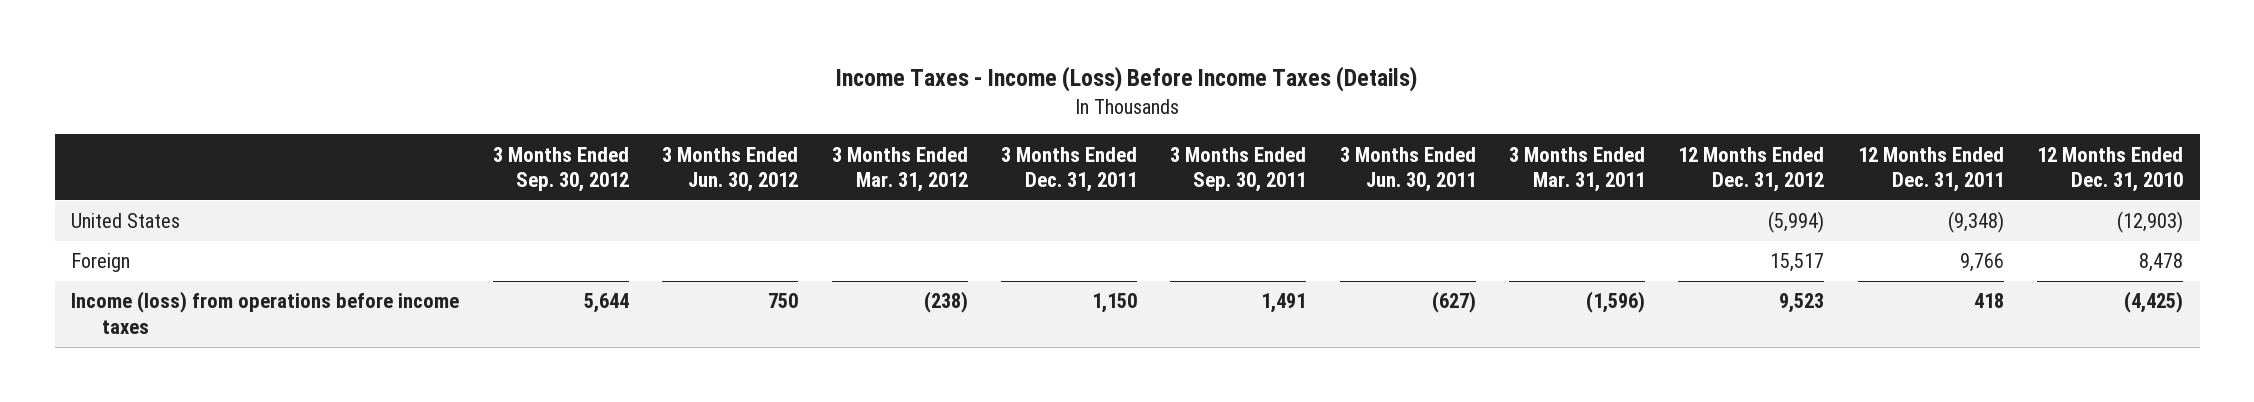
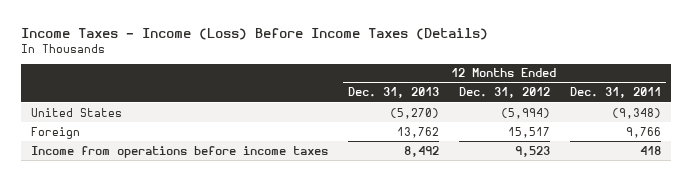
- | 3 Months Ended Sep. 30, 2012 | 3 Months Ended Jun. 30, 2012 | 3 Months Ended Mar. 31, 2012 | 3 Months Ended Dec. 31, 2011 | 3 Months Ended Sep. 30, 2011 | 3 Months Ended Jun. 30, 2011 | 3 Months Ended Mar. 31, 2011 | 12 Months Ended Dec. 31, 2012 | 12 Months Ended Dec. 31, 2011 | 12 Months Ended Dec. 31, 2010
+ | 12 Months Ended Dec. 31, 2013 | 12 Months Ended Dec. 31, 2012 | 12 Months Ended Dec. 31, 2011
- Income (loss) from operations before income taxes | 5,644 | 750 | (238) | 1,150 | 1,491 | (627) | (1,596) | 9,523 | 418 | (4,425)
+ Income from operations before income taxes | 8,492 | 9,523 | 418

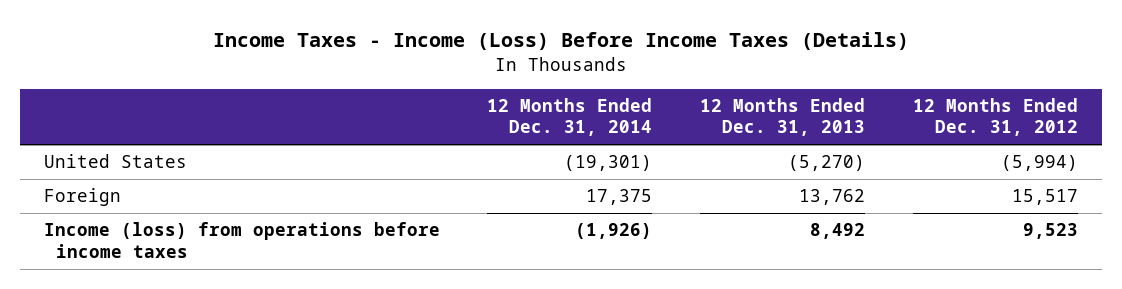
- | 12 Months Ended Dec. 31, 2013 | 12 Months Ended Dec. 31, 2012 | 12 Months Ended Dec. 31, 2011
+ | 12 Months Ended Dec. 31, 2014 | 12 Months Ended Dec. 31, 2013 | 12 Months Ended Dec. 31, 2012
- Income from operations before income taxes | 8,492 | 9,523 | 418
+ Income (loss) from operations before income taxes | (1,926) | 8,492 | 9,523

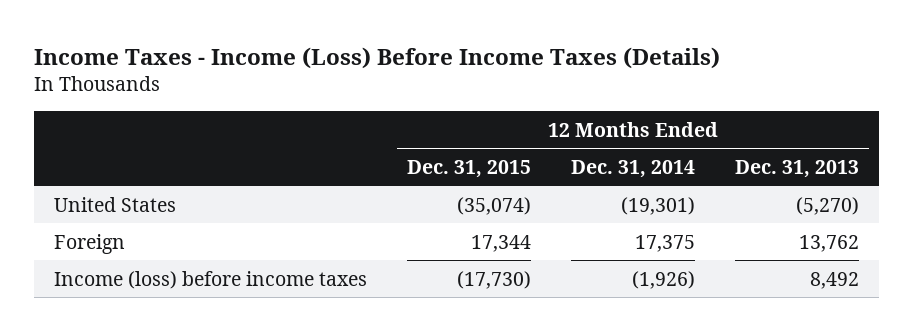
- | 12 Months Ended Dec. 31, 2014 | 12 Months Ended Dec. 31, 2013 | 12 Months Ended Dec. 31, 2012
+ | 12 Months Ended Dec. 31, 2015 | 12 Months Ended Dec. 31, 2014 | 12 Months Ended Dec. 31, 2013
- Income (loss) from operations before income taxes | (1,926) | 8,492 | 9,523
+ Income (loss) before income taxes | (17,730) | (1,926) | 8,492

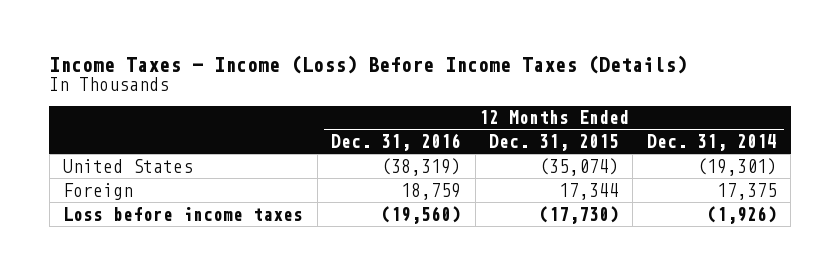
- | 12 Months Ended Dec. 31, 2015 | 12 Months Ended Dec. 31, 2014 | 12 Months Ended Dec. 31, 2013
+ | 12 Months Ended Dec. 31, 2016 | 12 Months Ended Dec. 31, 2015 | 12 Months Ended Dec. 31, 2014
- Income (loss) before income taxes | (17,730) | (1,926) | 8,492
+ Loss before income taxes | (19,560) | (17,730) | (1,926)

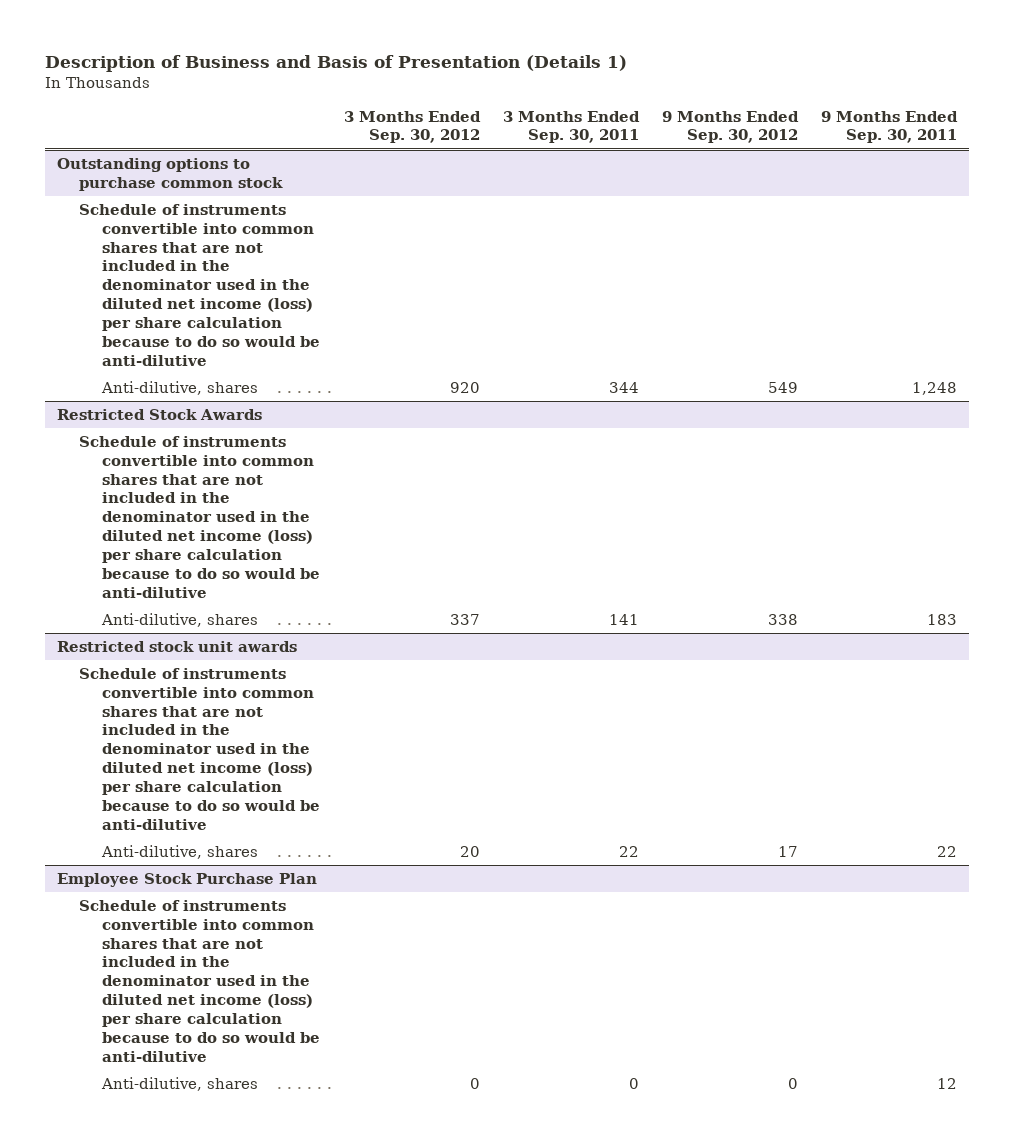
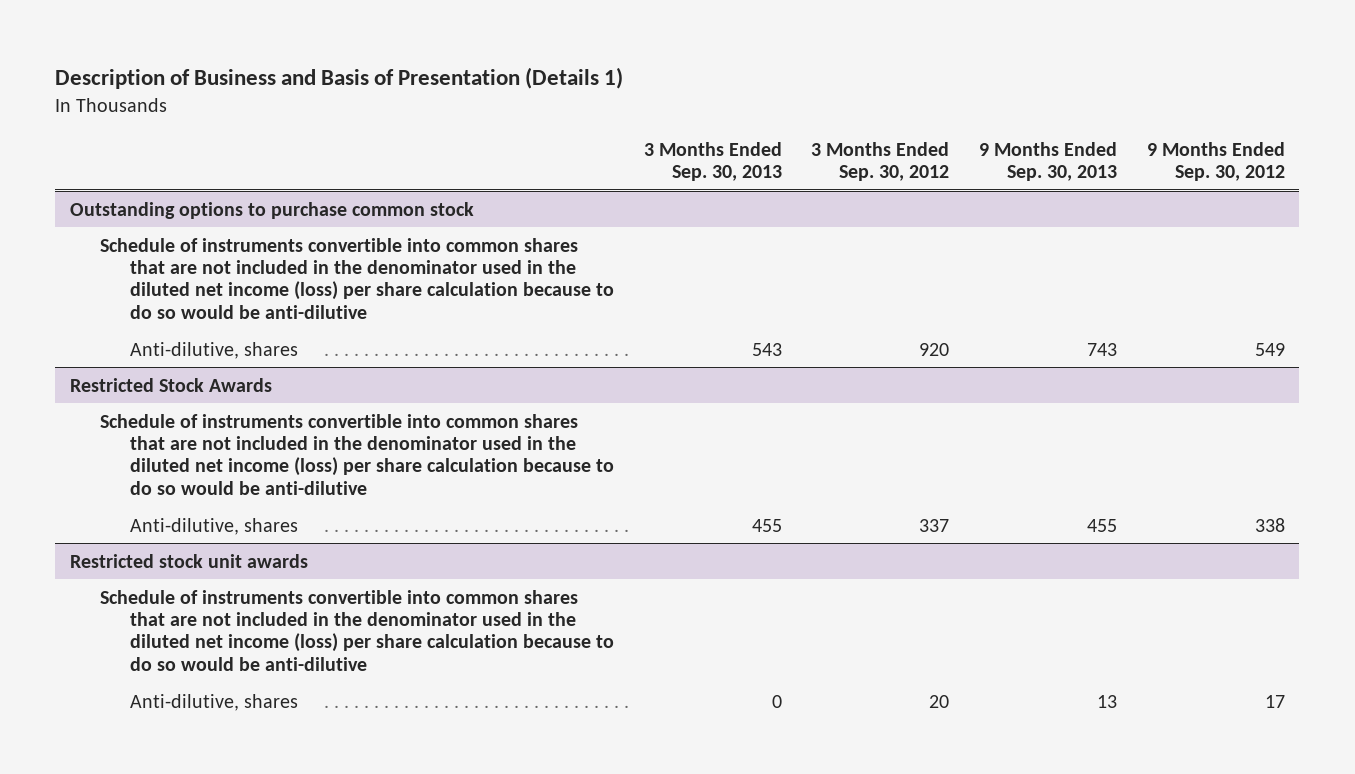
- | 3 Months Ended Sep. 30, 2012 | 3 Months Ended Sep. 30, 2011 | 9 Months Ended Sep. 30, 2012 | 9 Months Ended Sep. 30, 2011
+ | 3 Months Ended Sep. 30, 2013 | 3 Months Ended Sep. 30, 2012 | 9 Months Ended Sep. 30, 2013 | 9 Months Ended Sep. 30, 2012
- Employee Stock Purchase Plan
- Schedule of instruments convertible into common shares that are not included in the denominator used in the diluted net income (loss) per share calculation because to do so would be anti-dilutive
- Anti-dilutive, shares | 0 | 0 | 0 | 12

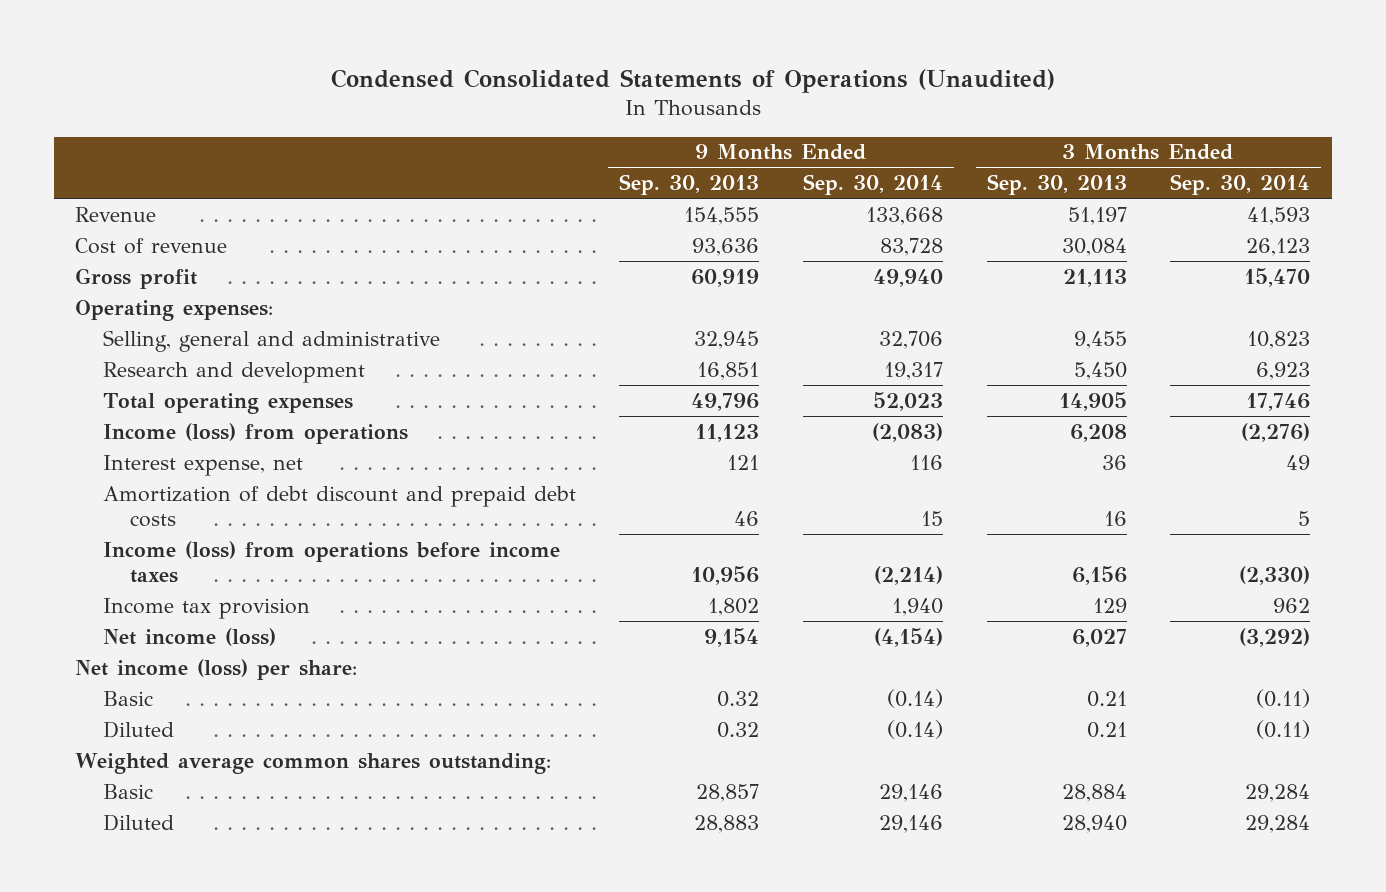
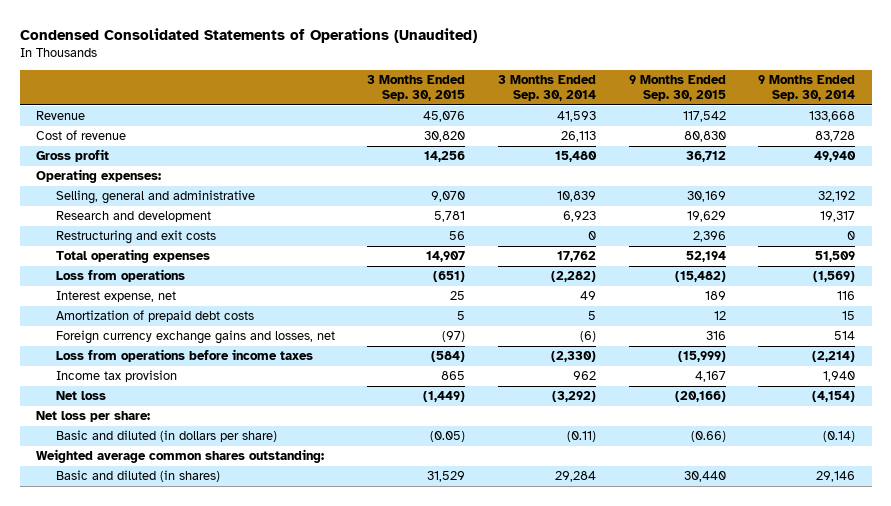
- | 9 Months Ended Sep. 30, 2013 | 9 Months Ended Sep. 30, 2014 | 3 Months Ended Sep. 30, 2013 | 3 Months Ended Sep. 30, 2014
+ | 3 Months Ended Sep. 30, 2015 | 3 Months Ended Sep. 30, 2014 | 9 Months Ended Sep. 30, 2015 | 9 Months Ended Sep. 30, 2014
- Cost of revenue | 93,636 | 83,728 | 30,084 | 26,123
- Gross profit | 60,919 | 49,940 | 21,113 | 15,470
+ Cost of revenue | 30,820 | 26,113 | 80,830 | 83,728
+ Gross profit | 14,256 | 15,480 | 36,712 | 49,940
- Selling, general and administrative | 32,945 | 32,706 | 9,455 | 10,823
+ Selling, general and administrative | 9,070 | 10,839 | 30,169 | 32,192
- Total operating expenses | 49,796 | 52,023 | 14,905 | 17,746
- Income (loss) from operations | 11,123 | (2,083) | 6,208 | (2,276)
+ Restructuring and exit costs | 56 | 0 | 2,396 | 0
+ Total operating expenses | 14,907 | 17,762 | 52,194 | 51,509
+ Loss from operations | (651) | (2,282) | (15,482) | (1,569)
- Amortization of debt discount and prepaid debt costs | 46 | 15 | 16 | 5
- Income (loss) from operations before income taxes | 10,956 | (2,214) | 6,156 | (2,330)
+ Amortization of prepaid debt costs | 5 | 5 | 12 | 15
+ Foreign currency exchange gains and losses, net | (97) | (6) | 316 | 514
+ Loss from operations before income taxes | (584) | (2,330) | (15,999) | (2,214)
- Net income (loss) | 9,154 | (4,154) | 6,027 | (3,292)
- Net income (loss) per share:
- Basic | 0.32 | (0.14) | 0.21 | (0.11)
- Diluted | 0.32 | (0.14) | 0.21 | (0.11)
+ Net loss | (1,449) | (3,292) | (20,166) | (4,154)
+ Net loss per share:
+ Basic and diluted (in dollars per share) | (0.05) | (0.11) | (0.66) | (0.14)
- Basic | 28,857 | 29,146 | 28,884 | 29,284
- Diluted | 28,883 | 29,146 | 28,940 | 29,284
+ Basic and diluted (in shares) | 31,529 | 29,284 | 30,440 | 29,146

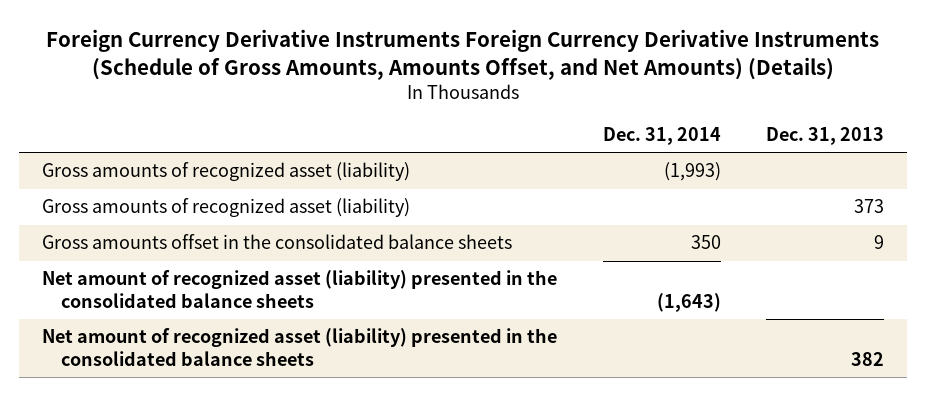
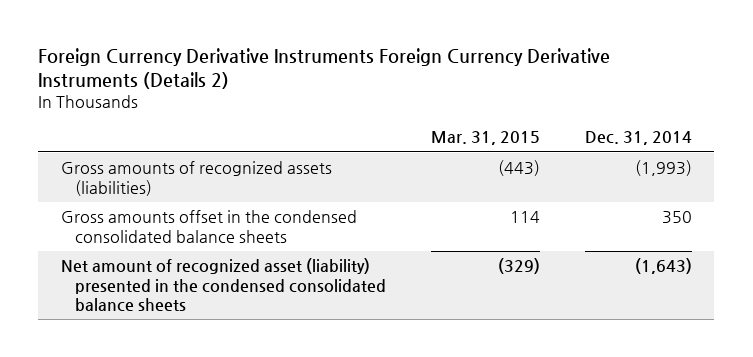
- Foreign Currency Derivative Instruments Foreign Currency Derivative Instruments (Schedule of Gross Amounts, Amounts Offset, and Net Amounts) (Details)
+ Foreign Currency Derivative Instruments Foreign Currency Derivative Instruments (Details 2)
- | Dec. 31, 2014 | Dec. 31, 2013
+ | Mar. 31, 2015 | Dec. 31, 2014
- Gross amounts of recognized asset (liability) | (1,993) |
- Gross amounts of recognized asset (liability) | | 373
- Gross amounts offset in the consolidated balance sheets | 350 | 9
- Net amount of recognized asset (liability) presented in the consolidated balance sheets | (1,643) |
- Net amount of recognized asset (liability) presented in the consolidated balance sheets | | 382
+ Gross amounts of recognized assets (liabilities) | (443) | (1,993)
+ Gross amounts offset in the condensed consolidated balance sheets | 114 | 350
+ Net amount of recognized asset (liability) presented in the condensed consolidated balance sheets | (329) | (1,643)

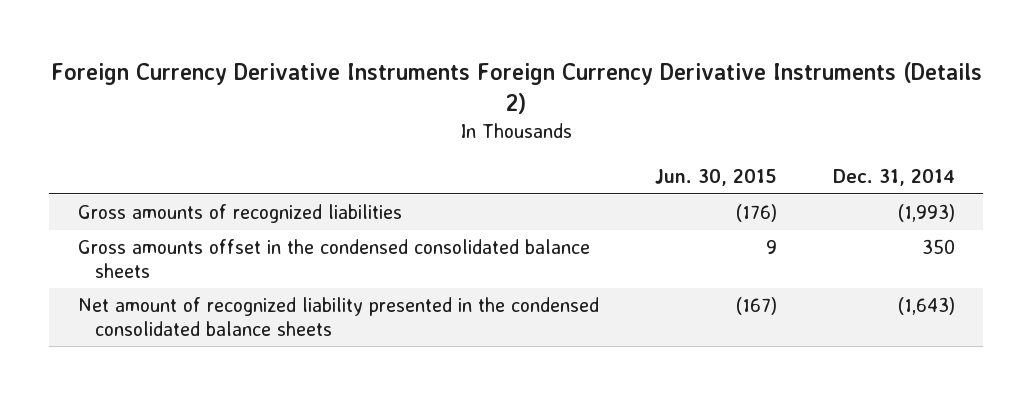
- | Mar. 31, 2015 | Dec. 31, 2014
+ | Jun. 30, 2015 | Dec. 31, 2014
- Gross amounts of recognized assets (liabilities) | (443) | (1,993)
+ Gross amounts of recognized liabilities | (176) | (1,993)
- Net amount of recognized asset (liability) presented in the condensed consolidated balance sheets | (329) | (1,643)
+ Net amount of recognized liability presented in the condensed consolidated balance sheets | (167) | (1,643)

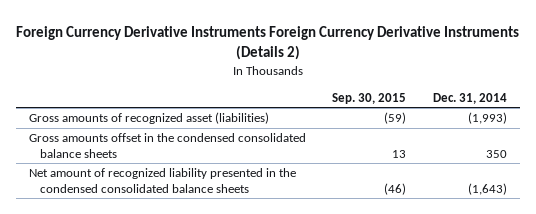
- | Jun. 30, 2015 | Dec. 31, 2014
+ | Sep. 30, 2015 | Dec. 31, 2014
- Gross amounts of recognized liabilities | (176) | (1,993)
+ Gross amounts of recognized asset (liabilities) | (59) | (1,993)

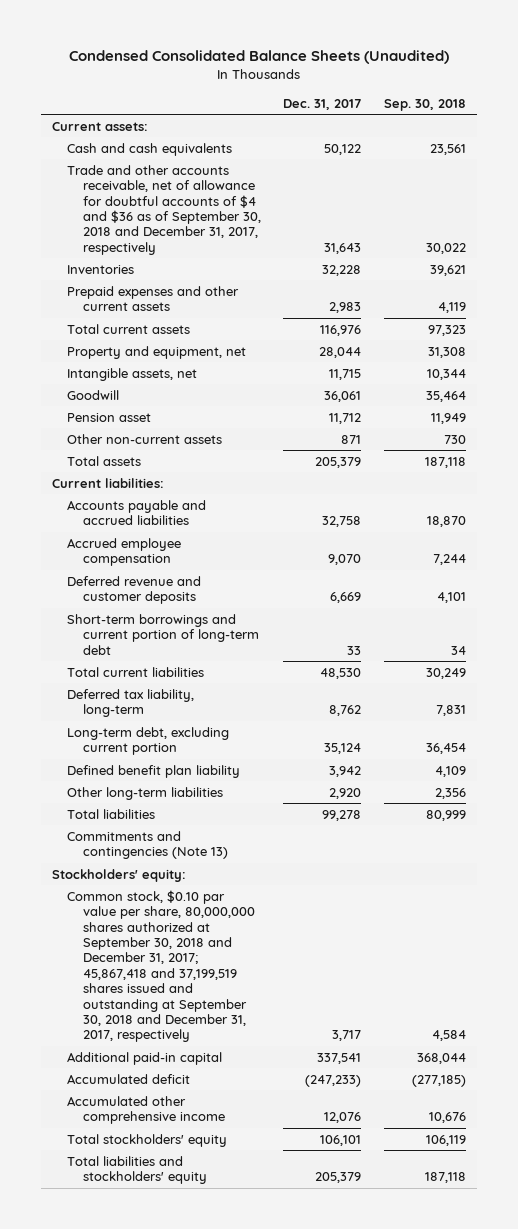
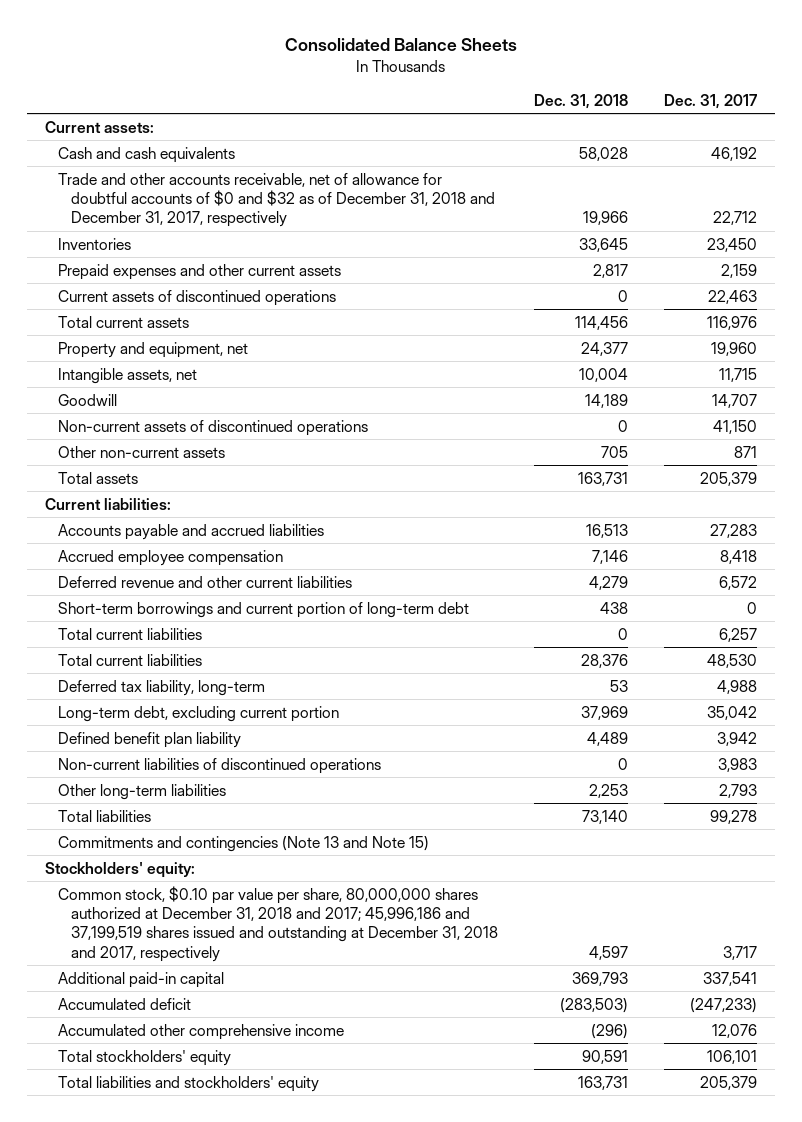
- Condensed Consolidated Balance Sheets (Unaudited)
+ Consolidated Balance Sheets
- | Dec. 31, 2017 | Sep. 30, 2018
+ | Dec. 31, 2018 | Dec. 31, 2017
- Cash and cash equivalents | 50,122 | 23,561
- Trade and other accounts receivable, net of allowance for doubtful accounts of $4 and $36 as of September 30, 2018 and December 31, 2017, respectively | 31,643 | 30,022
- Inventories | 32,228 | 39,621
- Prepaid expenses and other current assets | 2,983 | 4,119
+ Cash and cash equivalents | 58,028 | 46,192
+ Trade and other accounts receivable, net of allowance for doubtful accounts of $0 and $32 as of December 31, 2018 and December 31, 2017, respectively | 19,966 | 22,712
+ Inventories | 33,645 | 23,450
+ Prepaid expenses and other current assets | 2,817 | 2,159
+ Current assets of discontinued operations | 0 | 22,463
- Property and equipment, net | 28,044 | 31,308
+ Property and equipment, net | 24,377 | 19,960
- Goodwill | 36,061 | 35,464
- Pension asset | 11,712 | 11,949
+ Goodwill | 14,189 | 14,707
+ Non-current assets of discontinued operations | 0 | 41,150
- Accounts payable and accrued liabilities | 32,758 | 18,870
- Accrued employee compensation | 9,070 | 7,244
- Deferred revenue and customer deposits | 6,669 | 4,101
- Short-term borrowings and current portion of long-term debt | 33 | 34
+ Accounts payable and accrued liabilities | 16,513 | 27,283
+ Accrued employee compensation | 7,146 | 8,418
+ Deferred revenue and other current liabilities | 4,279 | 6,572
+ Short-term borrowings and current portion of long-term debt | 438 | 0
+ Total current liabilities | 0 | 6,257
- Deferred tax liability, long-term | 8,762 | 7,831
- Long-term debt, excluding current portion | 35,124 | 36,454
+ Deferred tax liability, long-term | 53 | 4,988
+ Long-term debt, excluding current portion | 37,969 | 35,042
- Other long-term liabilities | 2,920 | 2,356
+ Non-current liabilities of discontinued operations | 0 | 3,983
+ Other long-term liabilities | 2,253 | 2,793
- Commitments and contingencies (Note 13)
+ Commitments and contingencies (Note 13 and Note 15)
- Common stock, $0.10 par value per share, 80,000,000 shares authorized at September 30, 2018 and December 31, 2017; 45,867,418 and 37,199,519 shares issued and outstanding at September 30, 2018 and December 31, 2017, respectively | 3,717 | 4,584
+ Common stock, $0.10 par value per share, 80,000,000 shares authorized at December 31, 2018 and 2017; 45,996,186 and 37,199,519 shares issued and outstanding at December 31, 2018 and 2017, respectively | 4,597 | 3,717

